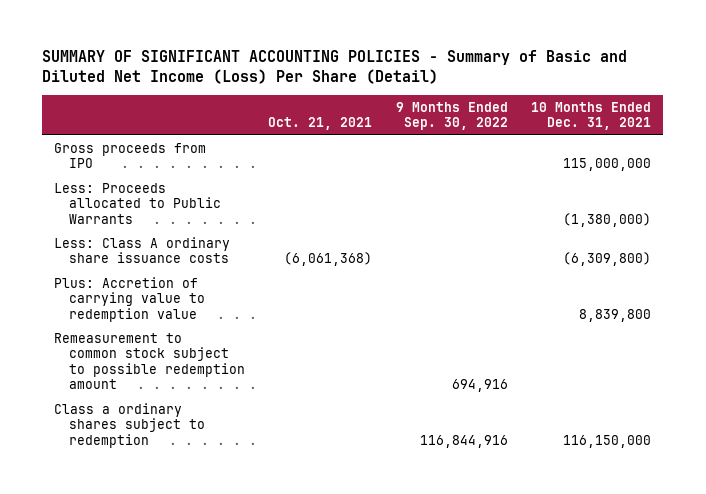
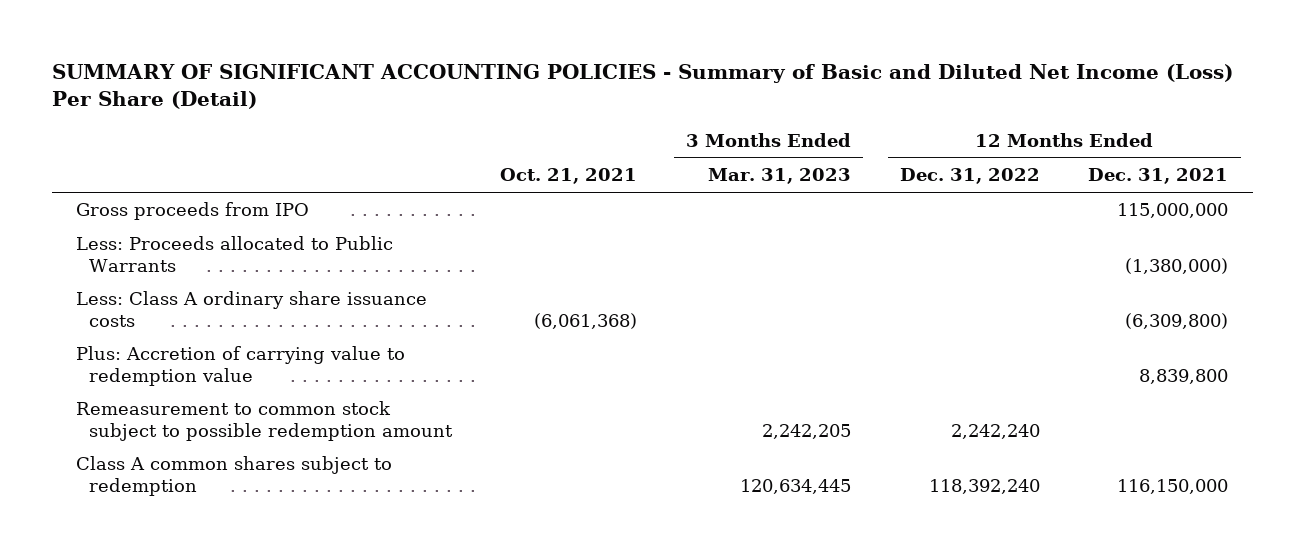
- | Oct. 21, 2021 | 9 Months Ended Sep. 30, 2022 | 10 Months Ended Dec. 31, 2021
+ | Oct. 21, 2021 | 3 Months Ended Mar. 31, 2023 | 12 Months Ended Dec. 31, 2022 | 12 Months Ended Dec. 31, 2021
- Class a ordinary shares subject to redemption | | 116,844,916 | 116,150,000
+ Class A common shares subject to redemption | | 120,634,445 | 118,392,240 | 116,150,000

